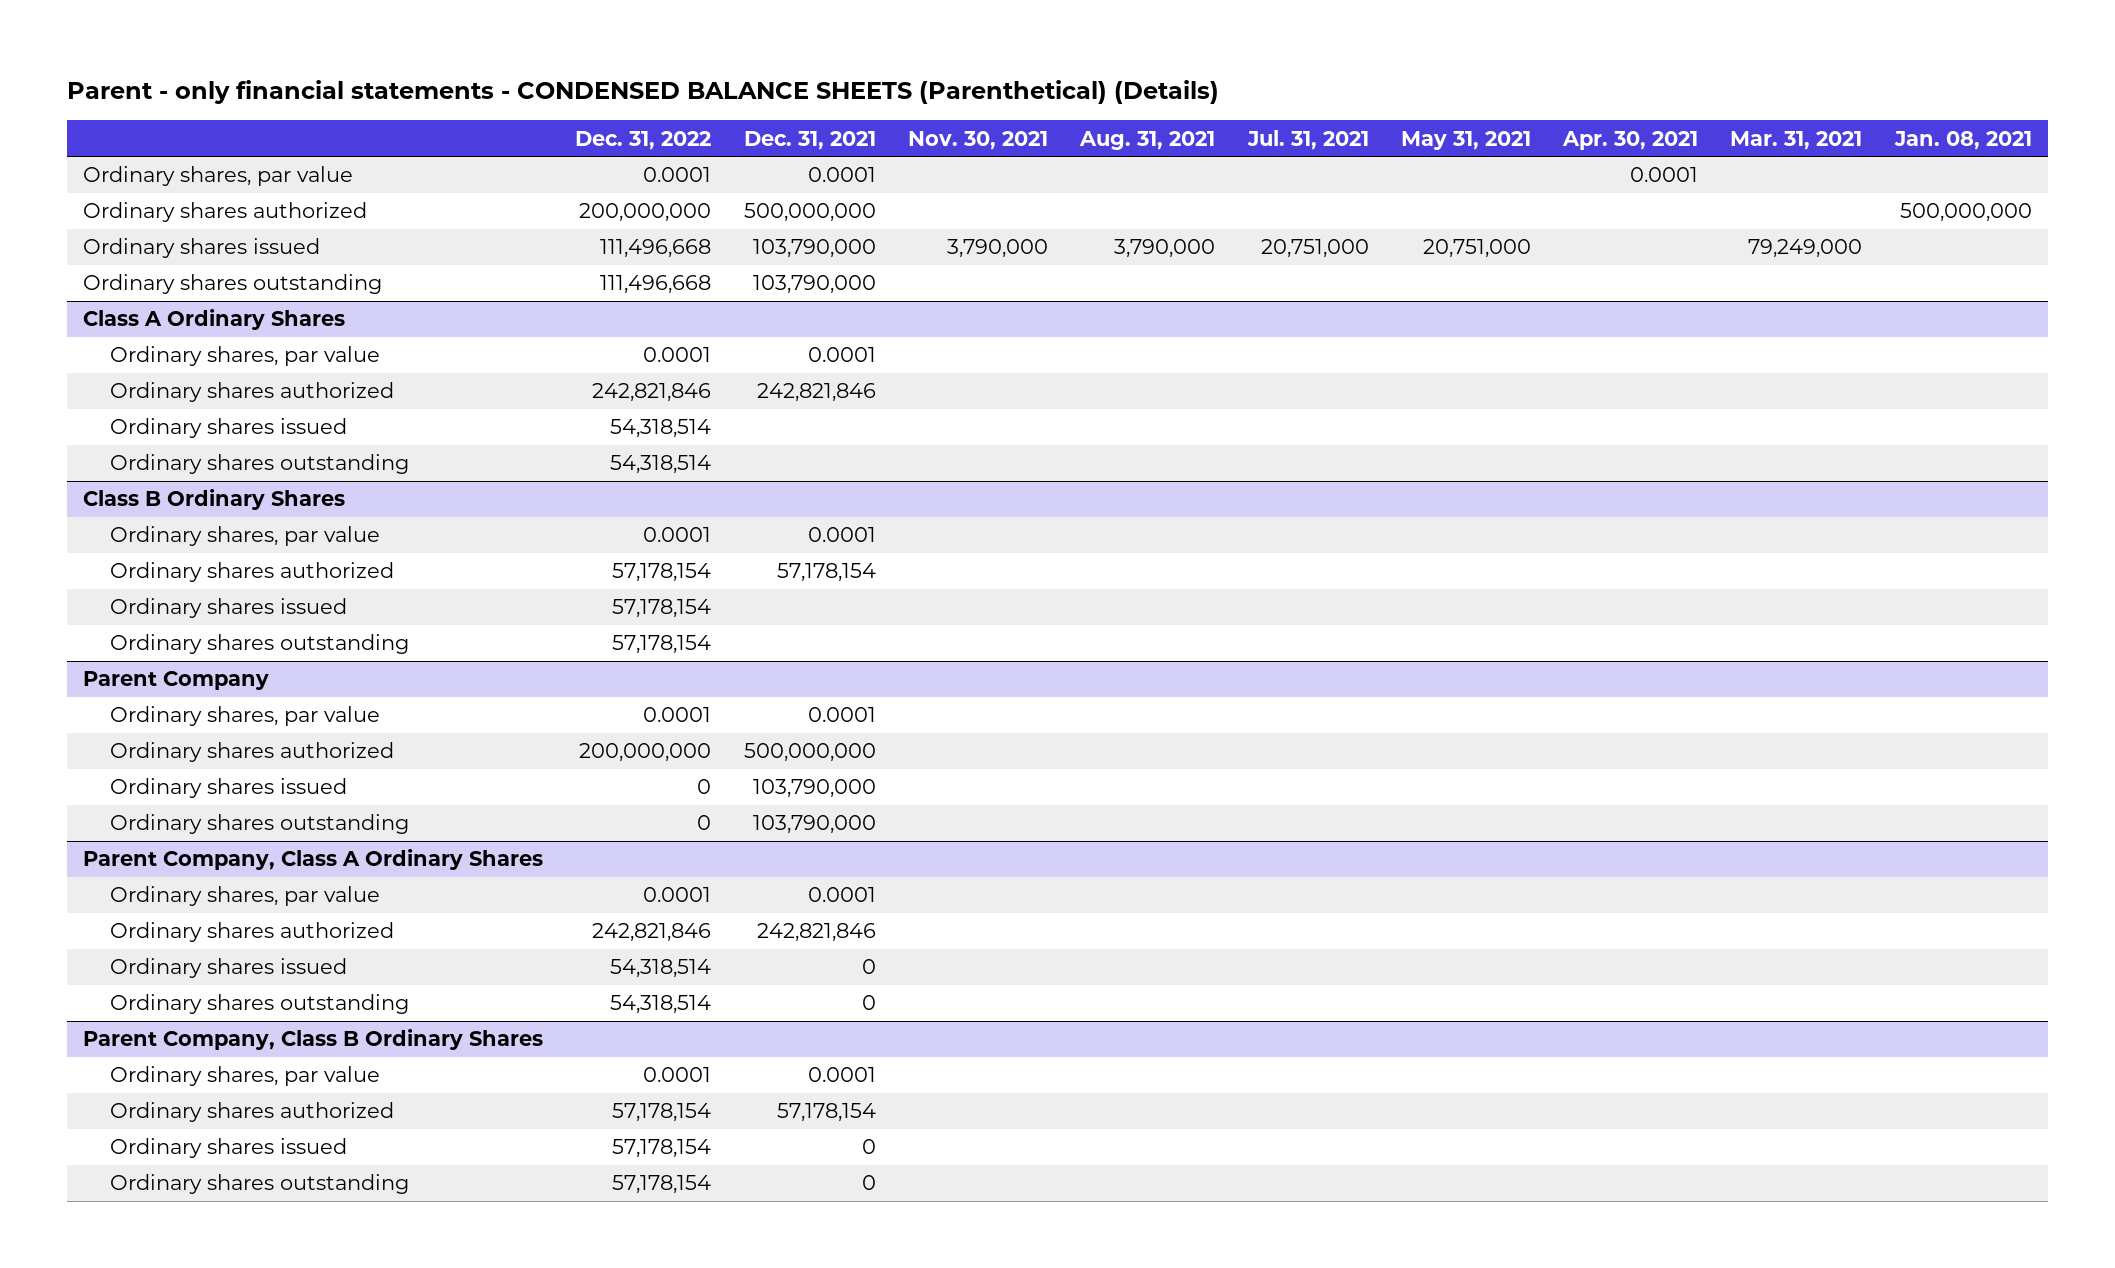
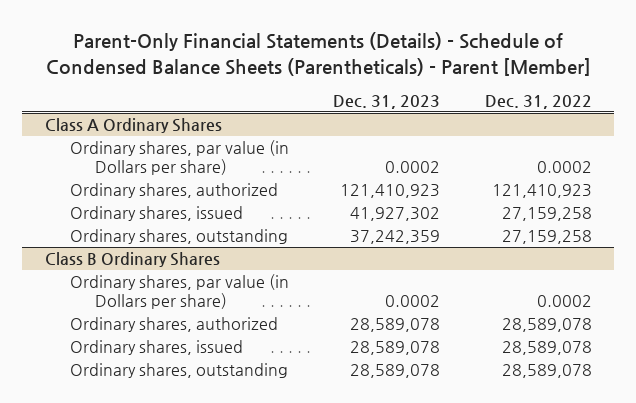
- Parent - only financial statements - CONDENSED BALANCE SHEETS (Parenthetical) (Details)
+ Parent-Only Financial Statements (Details) - Schedule of Condensed Balance Sheets (Parentheticals) - Parent [Member]
- | Dec. 31, 2022 | Dec. 31, 2021 | Nov. 30, 2021 | Aug. 31, 2021 | Jul. 31, 2021 | May 31, 2021 | Apr. 30, 2021 | Mar. 31, 2021 | Jan. 08, 2021
+ | Dec. 31, 2023 | Dec. 31, 2022
- Ordinary shares, par value | 0.0001 | 0.0001 | | | | | 0.0001 | |
- Ordinary shares authorized | 200,000,000 | 500,000,000 | | | | | | | 500,000,000
- Ordinary shares issued | 111,496,668 | 103,790,000 | 3,790,000 | 3,790,000 | 20,751,000 | 20,751,000 | | 79,249,000 |
- Ordinary shares outstanding | 111,496,668 | 103,790,000 | | | | | | |
@ Class A Ordinary Shares
- Ordinary shares, par value | 0.0001 | 0.0001 | | | | | | |
- Ordinary shares authorized | 242,821,846 | 242,821,846 | | | | | | |
- Ordinary shares issued | 54,318,514 | | | | | | | |
- Ordinary shares outstanding | 54,318,514 | | | | | | | |
+ Ordinary shares, par value (in Dollars per share) | 0.0002 | 0.0002
+ Ordinary shares, authorized | 121,410,923 | 121,410,923
+ Ordinary shares, issued | 41,927,302 | 27,159,258
+ Ordinary shares, outstanding | 37,242,359 | 27,159,258
@ Class B Ordinary Shares
- Ordinary shares, par value | 0.0001 | 0.0001 | | | | | | |
- Ordinary shares authorized | 57,178,154 | 57,178,154 | | | | | | |
- Ordinary shares issued | 57,178,154 | | | | | | | |
- Ordinary shares outstanding | 57,178,154 | | | | | | | |
- Parent Company
- Ordinary shares, par value | 0.0001 | 0.0001 | | | | | | |
- Ordinary shares authorized | 200,000,000 | 500,000,000 | | | | | | |
- Ordinary shares issued | 0 | 103,790,000 | | | | | | |
- Ordinary shares outstanding | 0 | 103,790,000 | | | | | | |
- Parent Company, Class A Ordinary Shares
- Ordinary shares, par value | 0.0001 | 0.0001 | | | | | | |
- Ordinary shares authorized | 242,821,846 | 242,821,846 | | | | | | |
- Ordinary shares issued | 54,318,514 | 0 | | | | | | |
- Ordinary shares outstanding | 54,318,514 | 0 | | | | | | |
- Parent Company, Class B Ordinary Shares
- Ordinary shares, par value | 0.0001 | 0.0001 | | | | | | |
- Ordinary shares authorized | 57,178,154 | 57,178,154 | | | | | | |
- Ordinary shares issued | 57,178,154 | 0 | | | | | | |
- Ordinary shares outstanding | 57,178,154 | 0 | | | | | | |
@ Class B Ordinary Shares
+ Ordinary shares, par value (in Dollars per share) | 0.0002 | 0.0002
+ Ordinary shares, authorized | 28,589,078 | 28,589,078
+ Ordinary shares, issued | 28,589,078 | 28,589,078
+ Ordinary shares, outstanding | 28,589,078 | 28,589,078

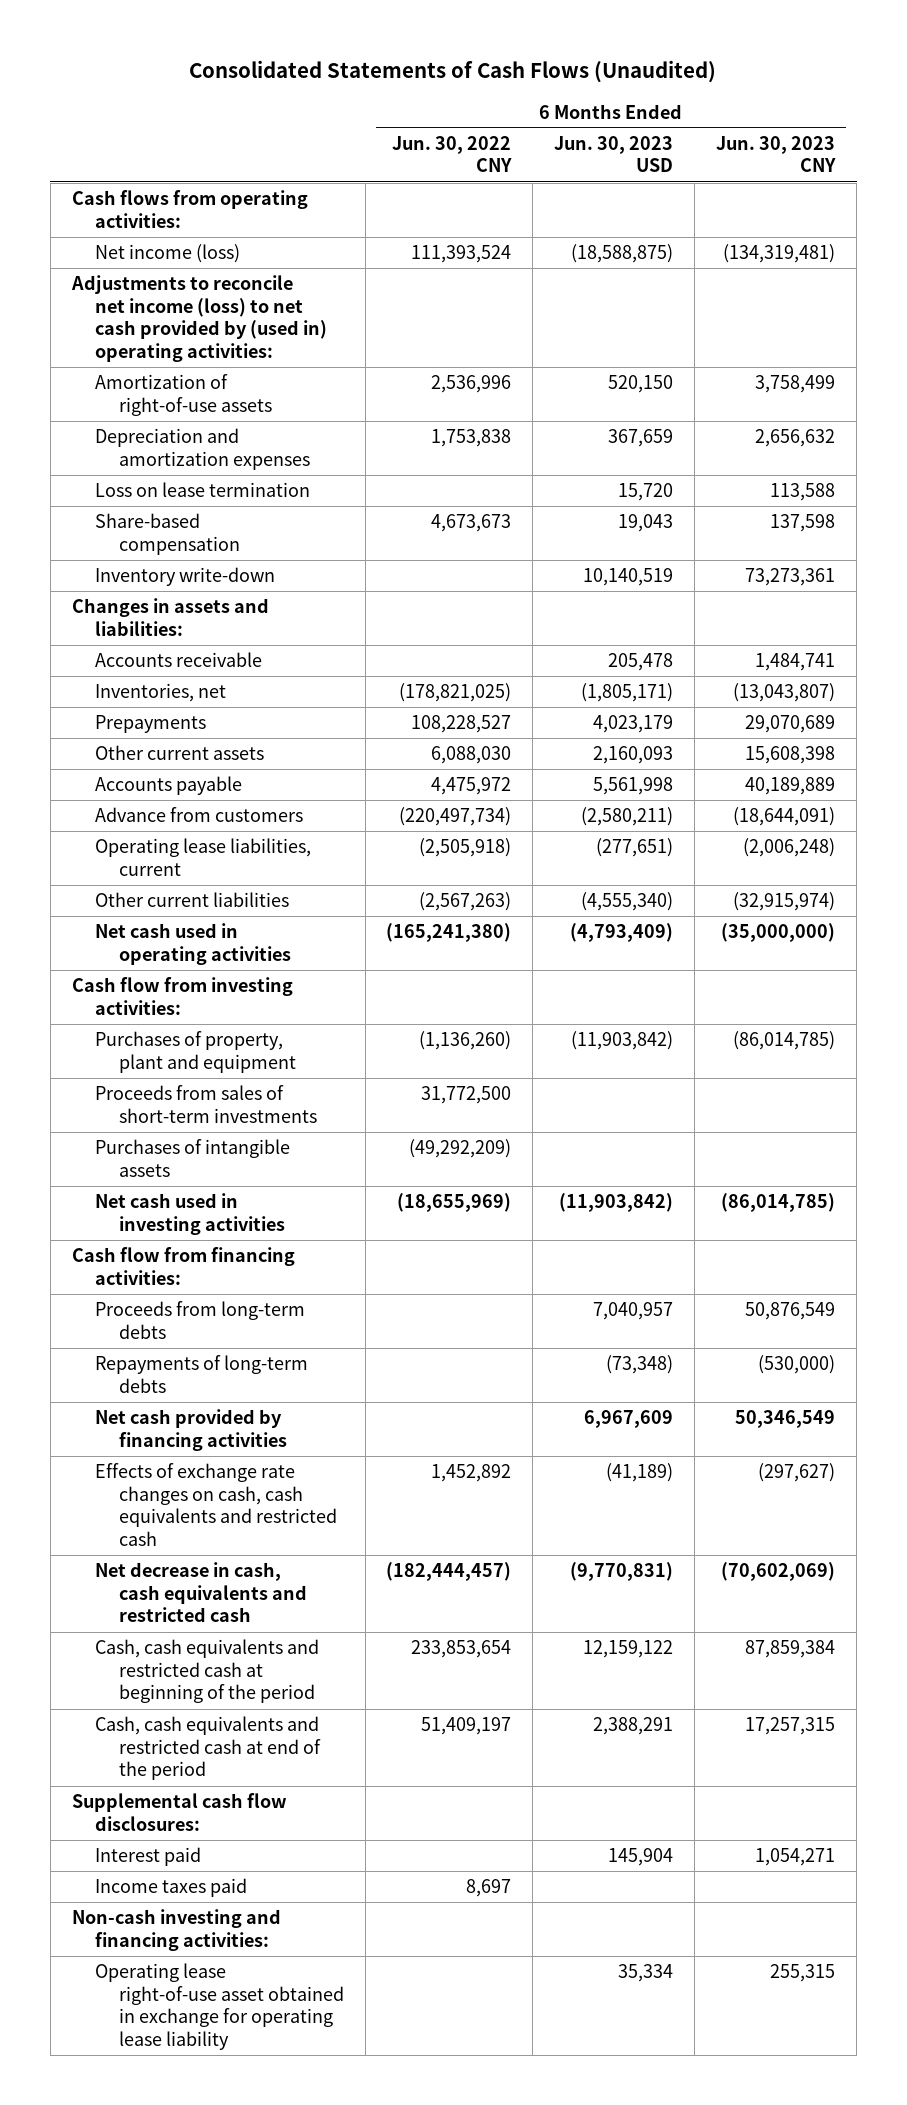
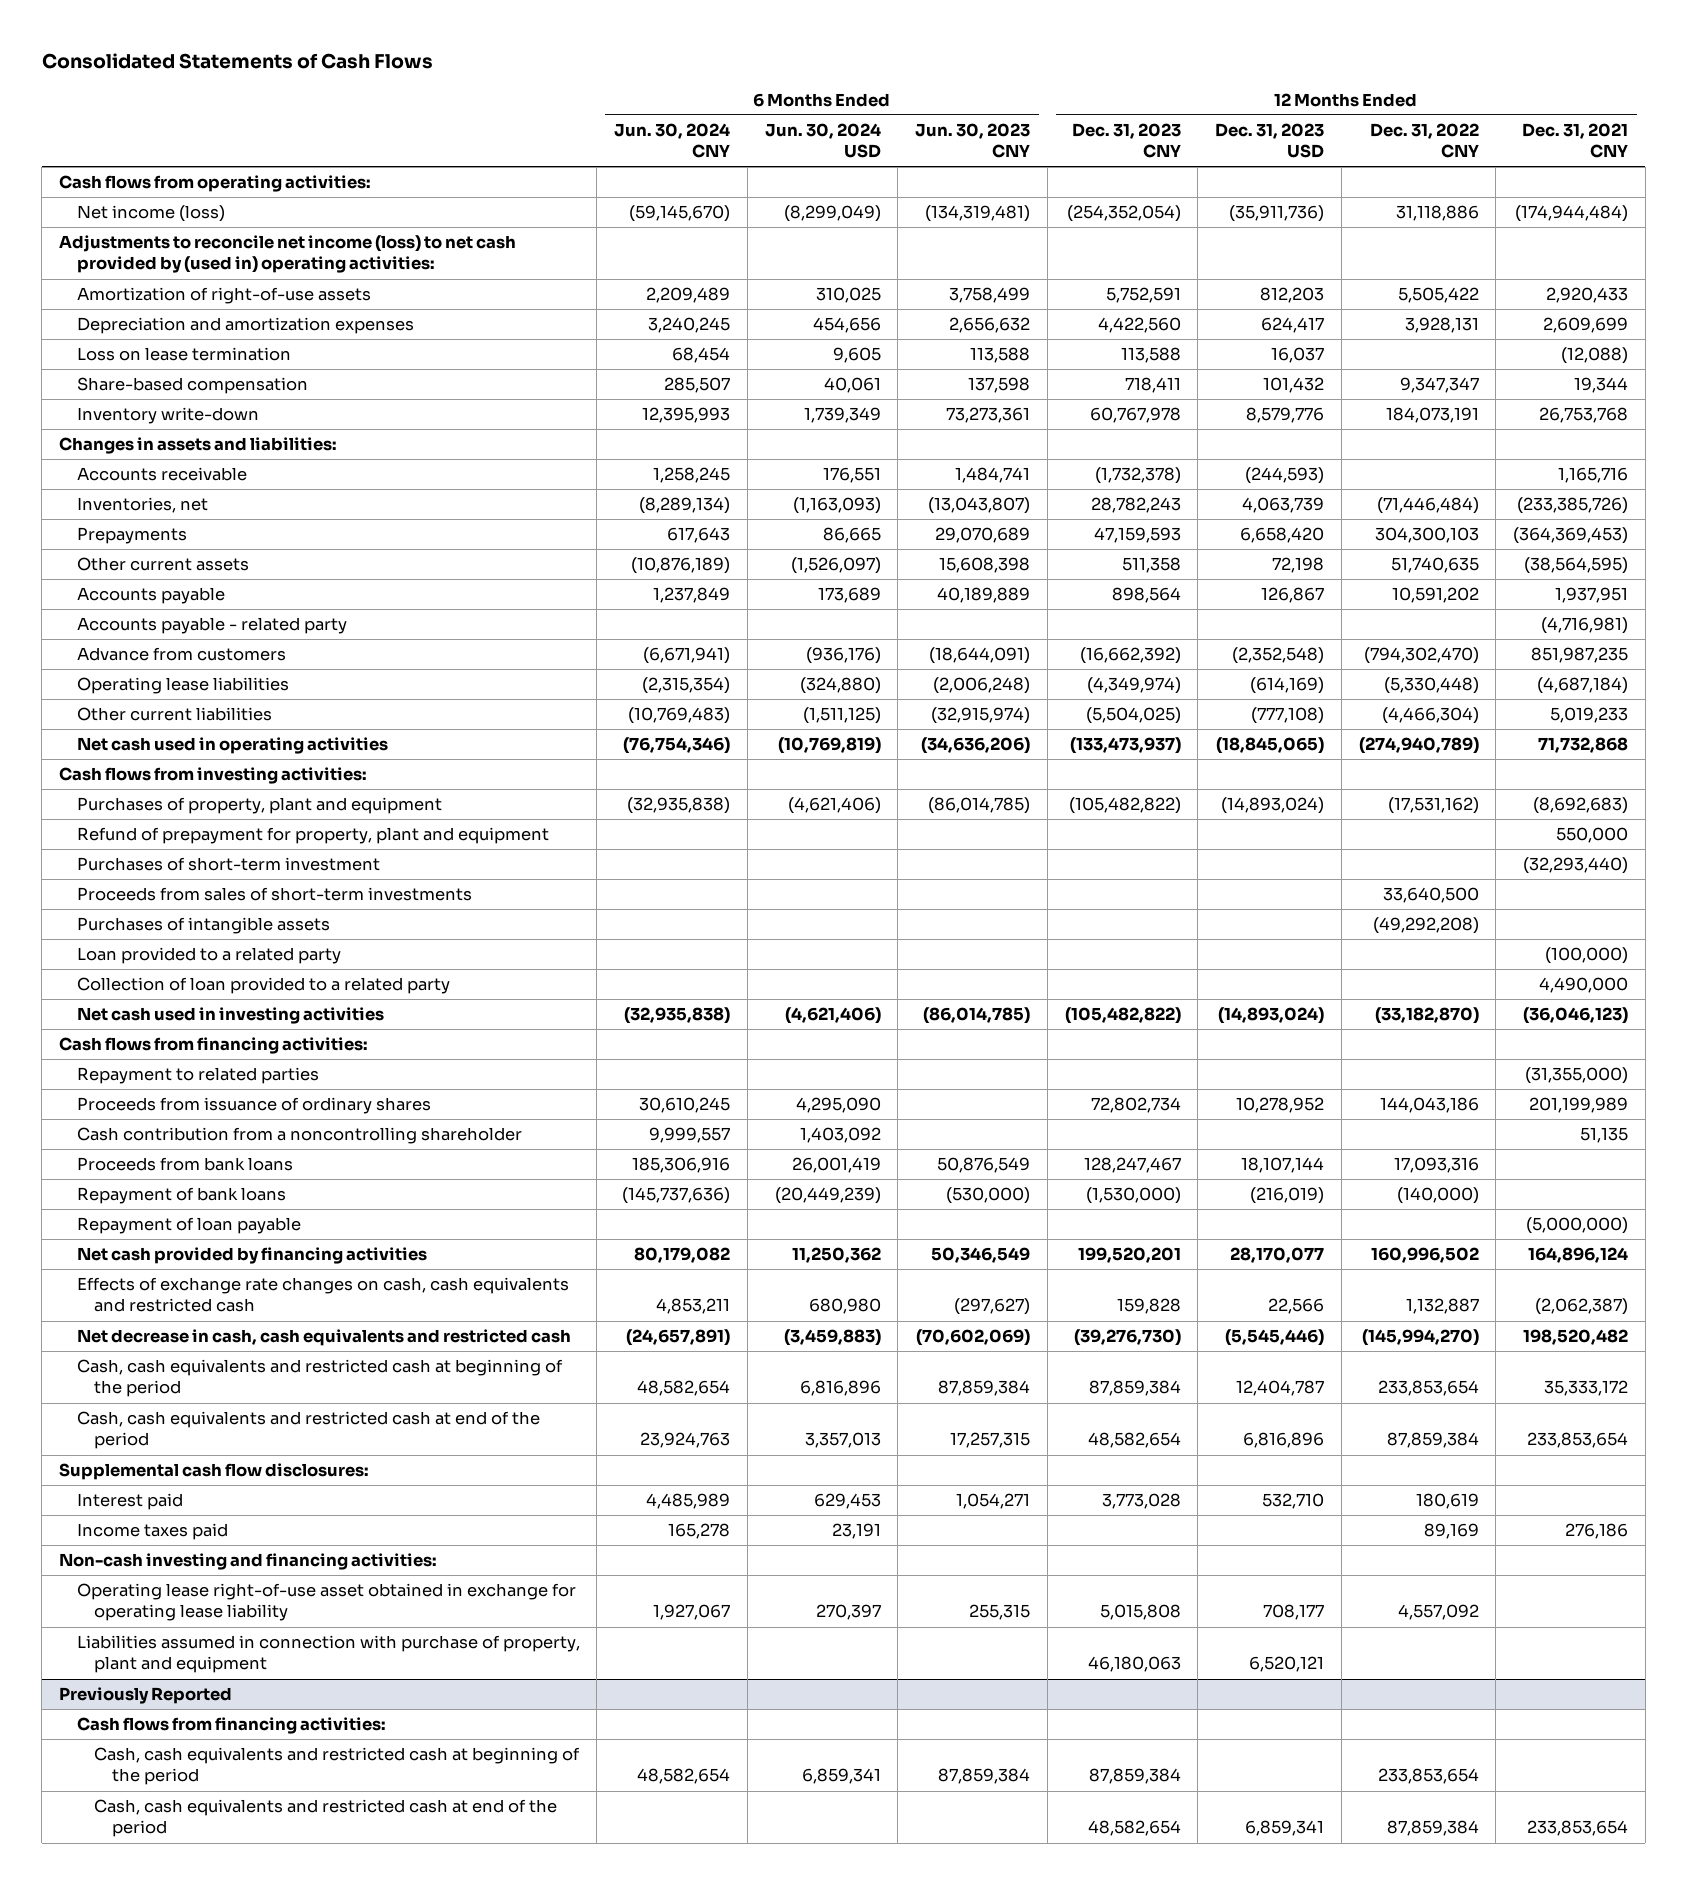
- Consolidated Statements of Cash Flows (Unaudited)
+ Consolidated Statements of Cash Flows
- | 6 Months Ended Jun. 30, 2022 CNY | 6 Months Ended Jun. 30, 2023 USD | 6 Months Ended Jun. 30, 2023 CNY
+ | 6 Months Ended Jun. 30, 2024 CNY | 6 Months Ended Jun. 30, 2024 USD | 6 Months Ended Jun. 30, 2023 CNY | 12 Months Ended Dec. 31, 2023 CNY | 12 Months Ended Dec. 31, 2023 USD | 12 Months Ended Dec. 31, 2022 CNY | 12 Months Ended Dec. 31, 2021 CNY
+ Accounts payable - related party | | | | | | | (4,716,981)
- Operating lease liabilities, current | (2,505,918) | (277,651) | (2,006,248)
+ Operating lease liabilities | (2,315,354) | (324,880) | (2,006,248) | (4,349,974) | (614,169) | (5,330,448) | (4,687,184)
- Net cash used in operating activities | (165,241,380) | (4,793,409) | (35,000,000)
- Cash flow from investing activities:
+ Net cash used in operating activities | (76,754,346) | (10,769,819) | (34,636,206) | (133,473,937) | (18,845,065) | (274,940,789) | 71,732,868
+ Cash flows from investing activities:
+ Refund of prepayment for property, plant and equipment | | | | | | | 550,000
+ Purchases of short-term investment | | | | | | | (32,293,440)
+ Loan provided to a related party | | | | | | | (100,000)
+ Collection of loan provided to a related party | | | | | | | 4,490,000
- Cash flow from financing activities:
- Proceeds from long-term debts | | 7,040,957 | 50,876,549
- Repayments of long-term debts | | (73,348) | (530,000)
+ Cash flows from financing activities:
+ Repayment to related parties | | | | | | | (31,355,000)
+ Proceeds from issuance of ordinary shares | 30,610,245 | 4,295,090 | | 72,802,734 | 10,278,952 | 144,043,186 | 201,199,989
+ Cash contribution from a noncontrolling shareholder | 9,999,557 | 1,403,092 | | | | | 51,135
+ Proceeds from bank loans | 185,306,916 | 26,001,419 | 50,876,549 | 128,247,467 | 18,107,144 | 17,093,316 |
+ Repayment of bank loans | (145,737,636) | (20,449,239) | (530,000) | (1,530,000) | (216,019) | (140,000) |
+ Repayment of loan payable | | | | | | | (5,000,000)
+ Liabilities assumed in connection with purchase of property, plant and equipment | | | | 46,180,063 | 6,520,121 | |
+ Previously Reported
+ Cash flows from financing activities:
+ Cash, cash equivalents and restricted cash at beginning of the period | 48,582,654 | 6,859,341 | 87,859,384 | 87,859,384 | | 233,853,654 |
+ Cash, cash equivalents and restricted cash at end of the period | | | | 48,582,654 | 6,859,341 | 87,859,384 | 233,853,654

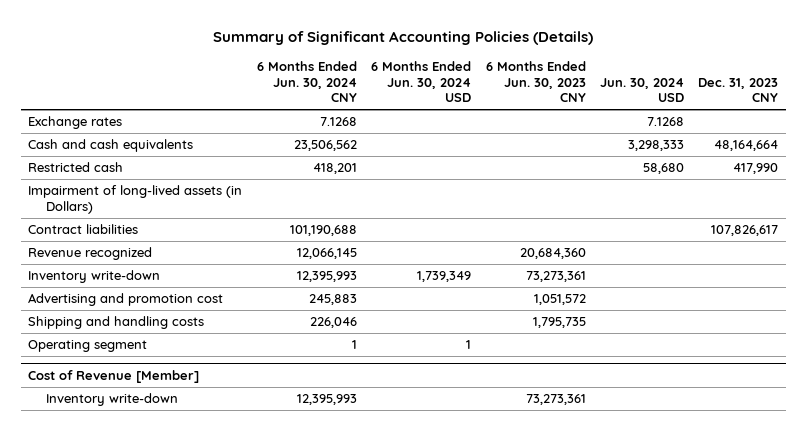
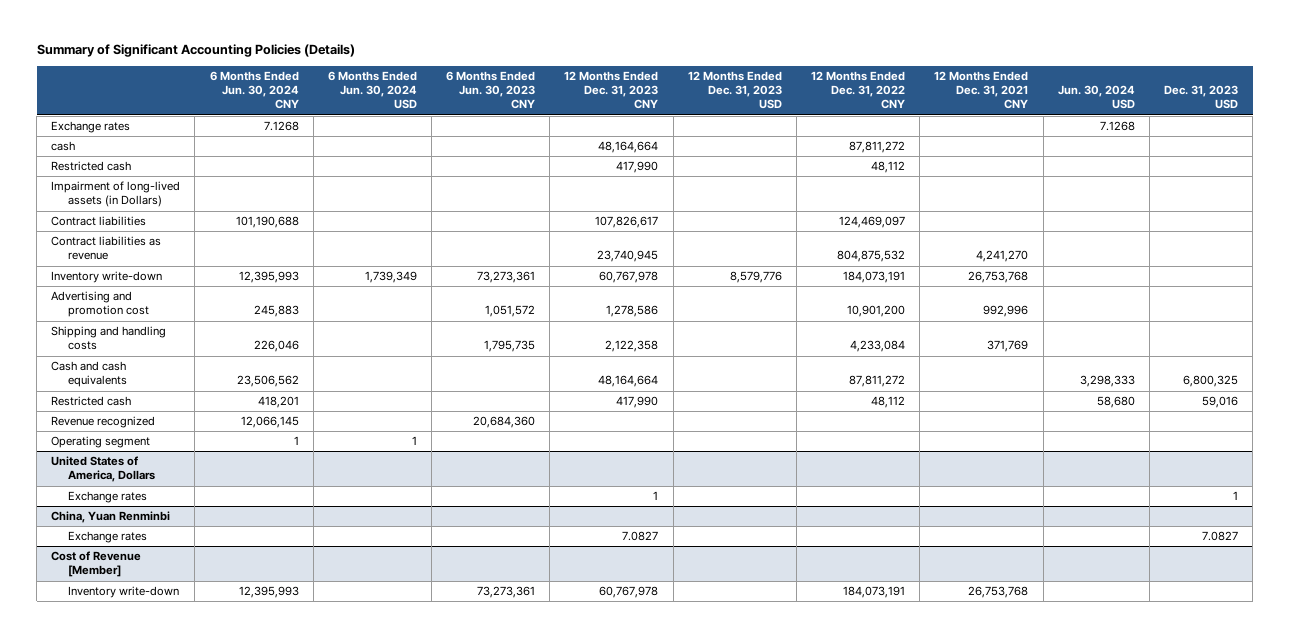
- | 6 Months Ended Jun. 30, 2024 CNY | 6 Months Ended Jun. 30, 2024 USD | 6 Months Ended Jun. 30, 2023 CNY | Jun. 30, 2024 USD | Dec. 31, 2023 CNY
+ | 6 Months Ended Jun. 30, 2024 CNY | 6 Months Ended Jun. 30, 2024 USD | 6 Months Ended Jun. 30, 2023 CNY | 12 Months Ended Dec. 31, 2023 CNY | 12 Months Ended Dec. 31, 2023 USD | 12 Months Ended Dec. 31, 2022 CNY | 12 Months Ended Dec. 31, 2021 CNY | Jun. 30, 2024 USD | Dec. 31, 2023 USD
+ cash | | | | 48,164,664 | | 87,811,272 | | |
+ Restricted cash | | | | 417,990 | | 48,112 | | |
+ Contract liabilities as revenue | | | | 23,740,945 | | 804,875,532 | 4,241,270 | |
moved down: Cash and cash equivalents | 23,506,562 | | | 48,164,664 | | 87,811,272 | | 3,298,333 | 6,800,325
moved down: Restricted cash | 418,201 | | | 417,990 | | 48,112 | | 58,680 | 59,016
moved down: Revenue recognized | 12,066,145 | | 20,684,360 | | | | | |
+ United States of America, Dollars
+ Exchange rates | | | | 1 | | | | | 1
+ China, Yuan Renminbi
+ Exchange rates | | | | 7.0827 | | | | | 7.0827

